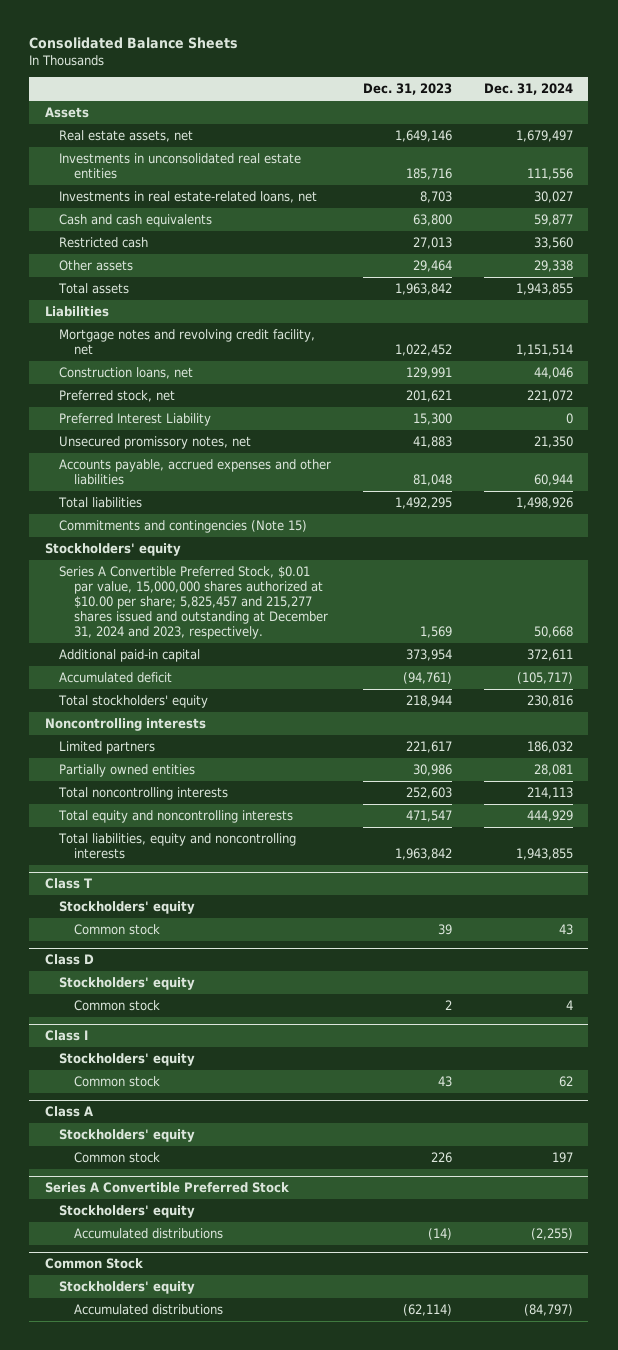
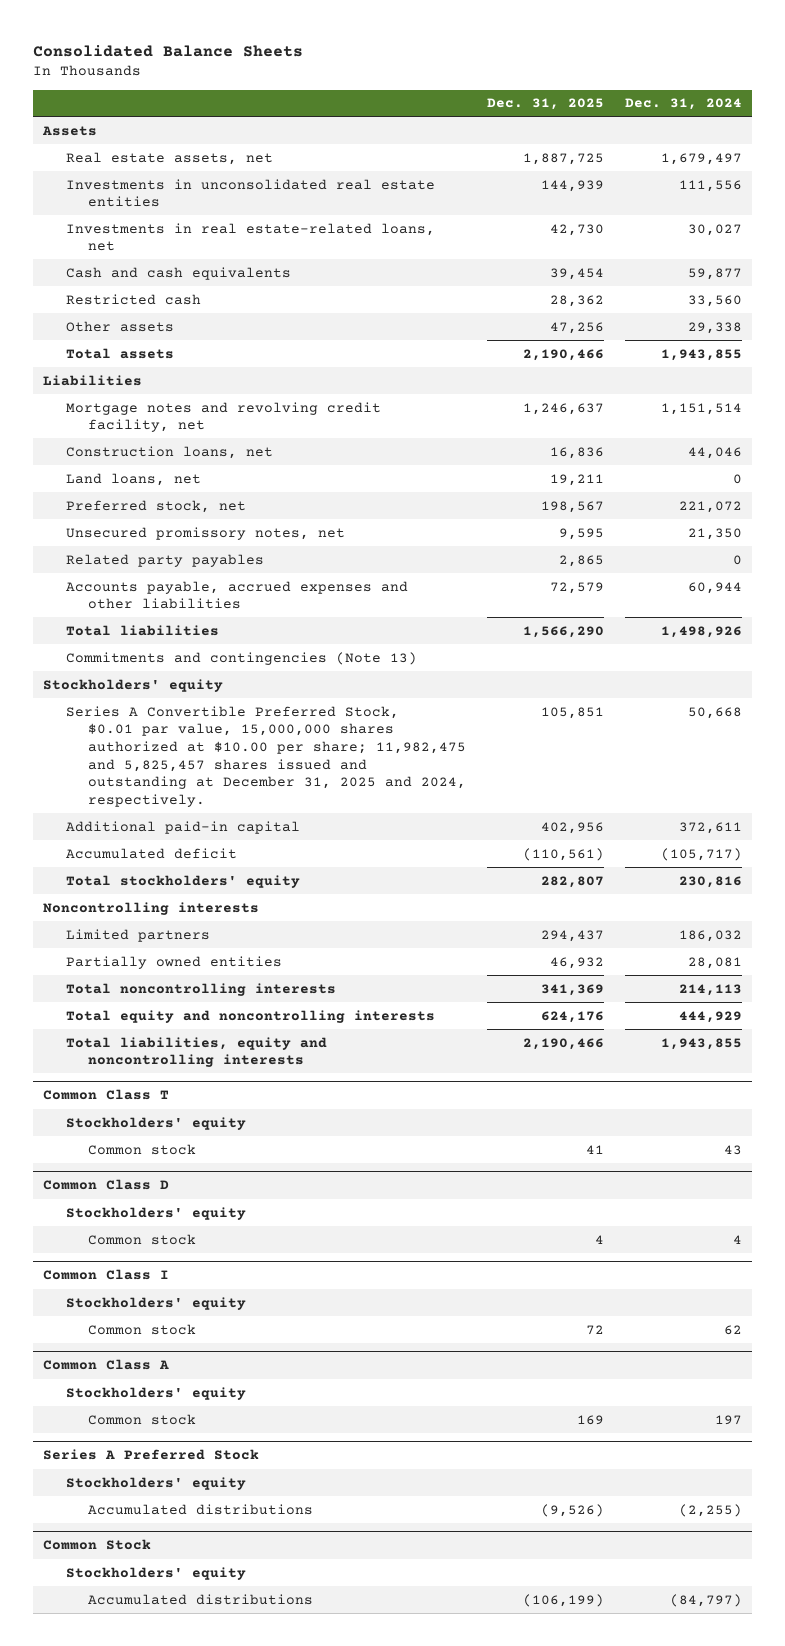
- | Dec. 31, 2023 | Dec. 31, 2024
+ | Dec. 31, 2025 | Dec. 31, 2024
+ Land loans, net | 19,211 | 0
- Preferred Interest Liability | 15,300 | 0
+ Related party payables | 2,865 | 0
- Commitments and contingencies (Note 15)
+ Commitments and contingencies (Note 13)
- Series A Convertible Preferred Stock, $0.01 par value, 15,000,000 shares authorized at $10.00 per share; 5,825,457 and 215,277 shares issued and outstanding at December 31, 2024 and 2023, respectively. | 1,569 | 50,668
+ Series A Convertible Preferred Stock, $0.01 par value, 15,000,000 shares authorized at $10.00 per share; 11,982,475 and 5,825,457 shares issued and outstanding at December 31, 2025 and 2024, respectively. | 105,851 | 50,668
- Class T
+ Common Class T
- Class D
+ Common Class D
- Class I
+ Common Class I
- Class A
+ Common Class A
- Series A Convertible Preferred Stock
+ Series A Preferred Stock

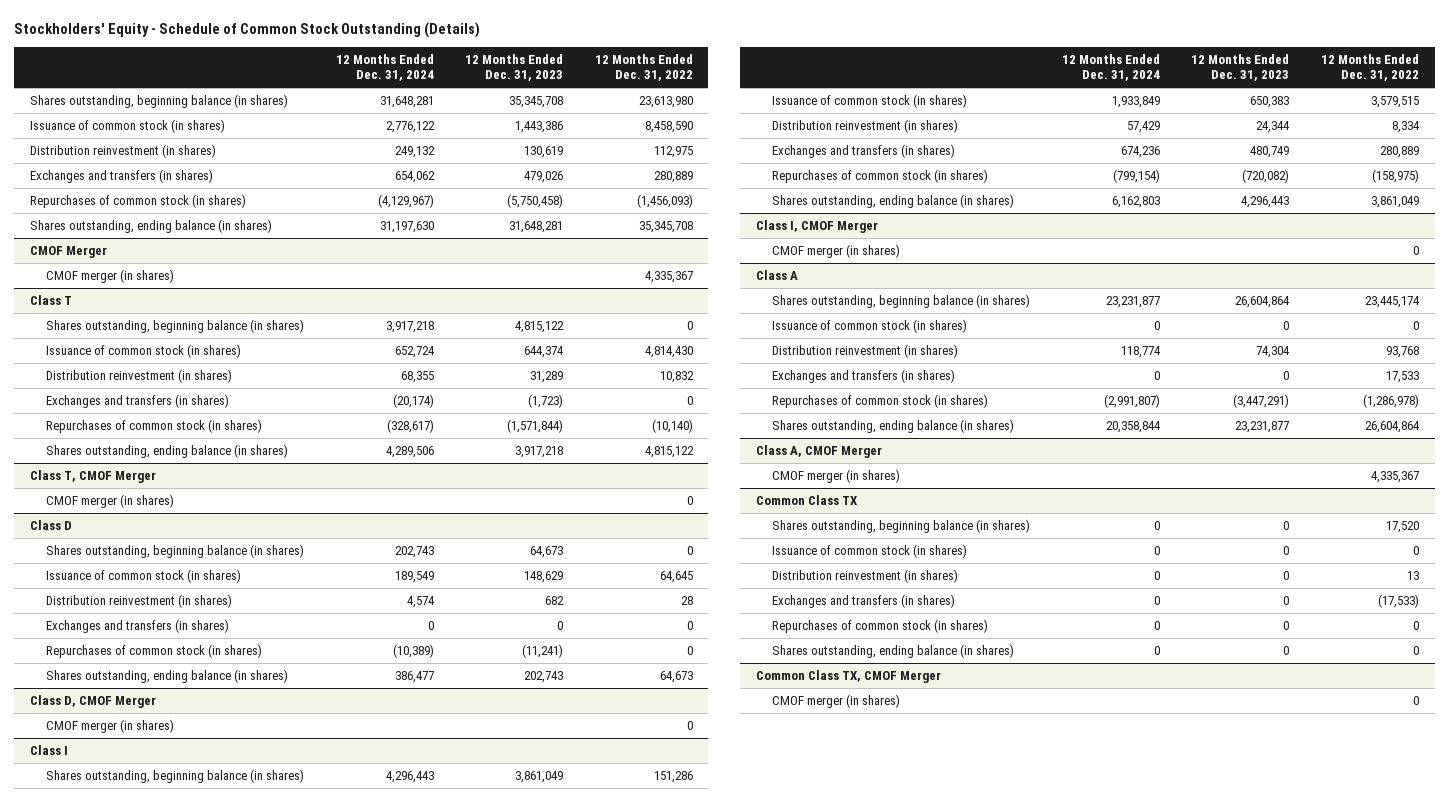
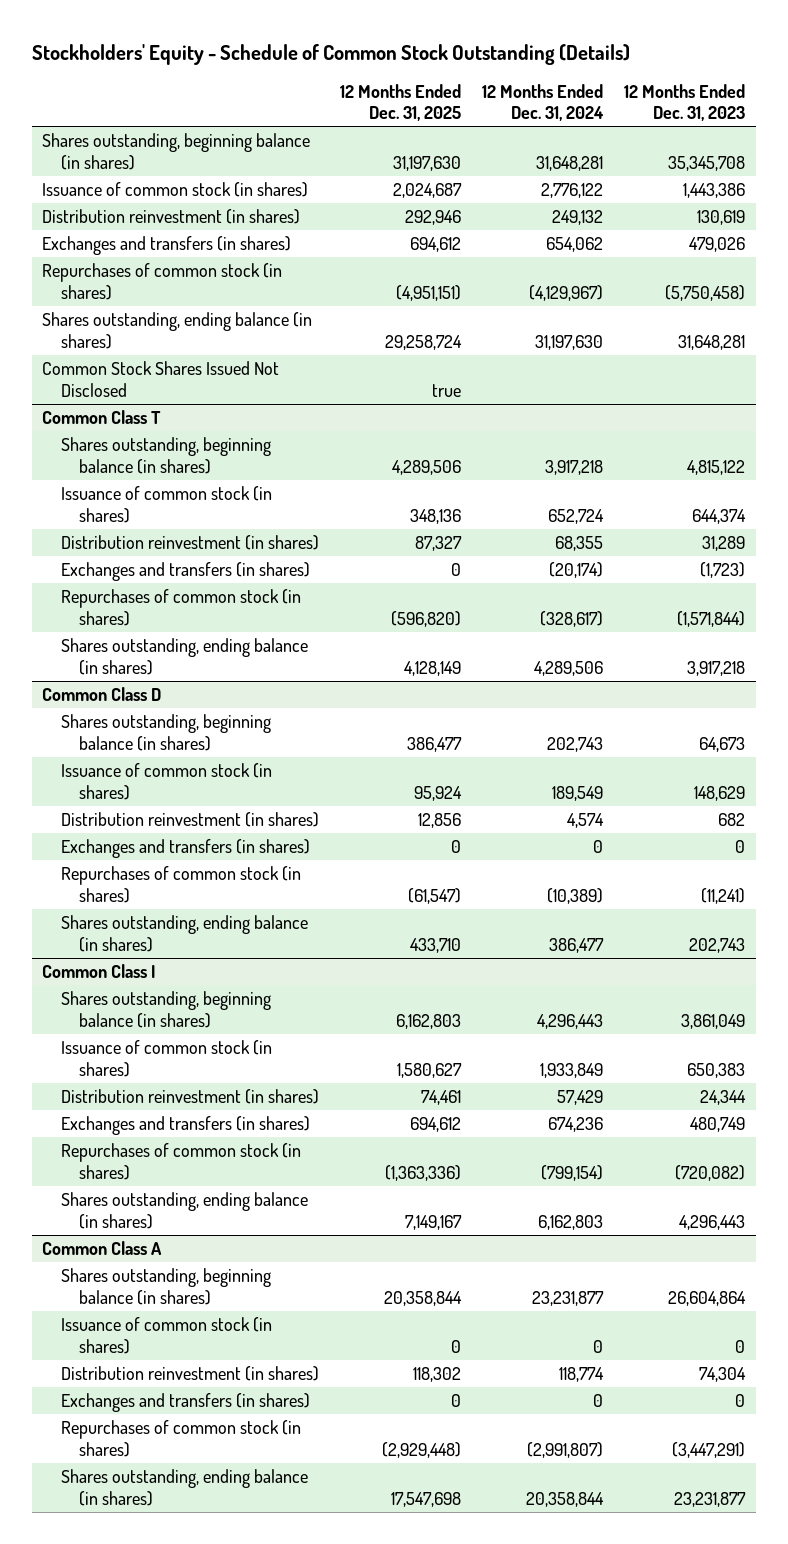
- | 12 Months Ended Dec. 31, 2024 | 12 Months Ended Dec. 31, 2023 | 12 Months Ended Dec. 31, 2022
+ | 12 Months Ended Dec. 31, 2025 | 12 Months Ended Dec. 31, 2024 | 12 Months Ended Dec. 31, 2023
- CMOF Merger
- CMOF merger (in shares) | | | 4,335,367
- Class T
+ Common Stock Shares Issued Not Disclosed | true | |
+ Common Class T
- Class T, CMOF Merger
- CMOF merger (in shares) | | | 0
- Class D
+ Common Class D
- Class D, CMOF Merger
- CMOF merger (in shares) | | | 0
- Class I
+ Common Class I
- Class I, CMOF Merger
- CMOF merger (in shares) | | | 0
- Class A
+ Common Class A
- Class A, CMOF Merger
- CMOF merger (in shares) | | | 4,335,367
- Common Class TX
- Shares outstanding, beginning balance (in shares) | 0 | 0 | 17,520
- Issuance of common stock (in shares) | 0 | 0 | 0
- Distribution reinvestment (in shares) | 0 | 0 | 13
- Exchanges and transfers (in shares) | 0 | 0 | (17,533)
- Repurchases of common stock (in shares) | 0 | 0 | 0
- Shares outstanding, ending balance (in shares) | 0 | 0 | 0
- Common Class TX, CMOF Merger
- CMOF merger (in shares) | | | 0

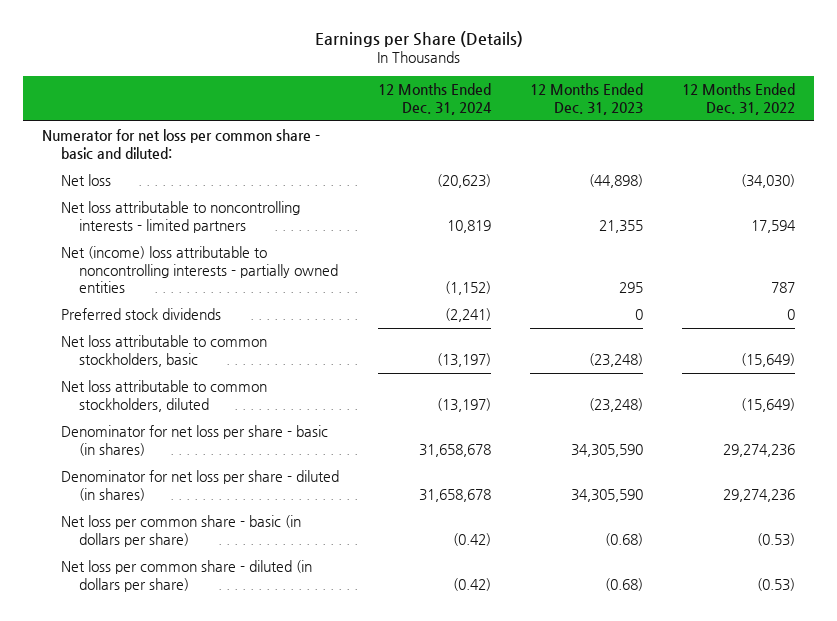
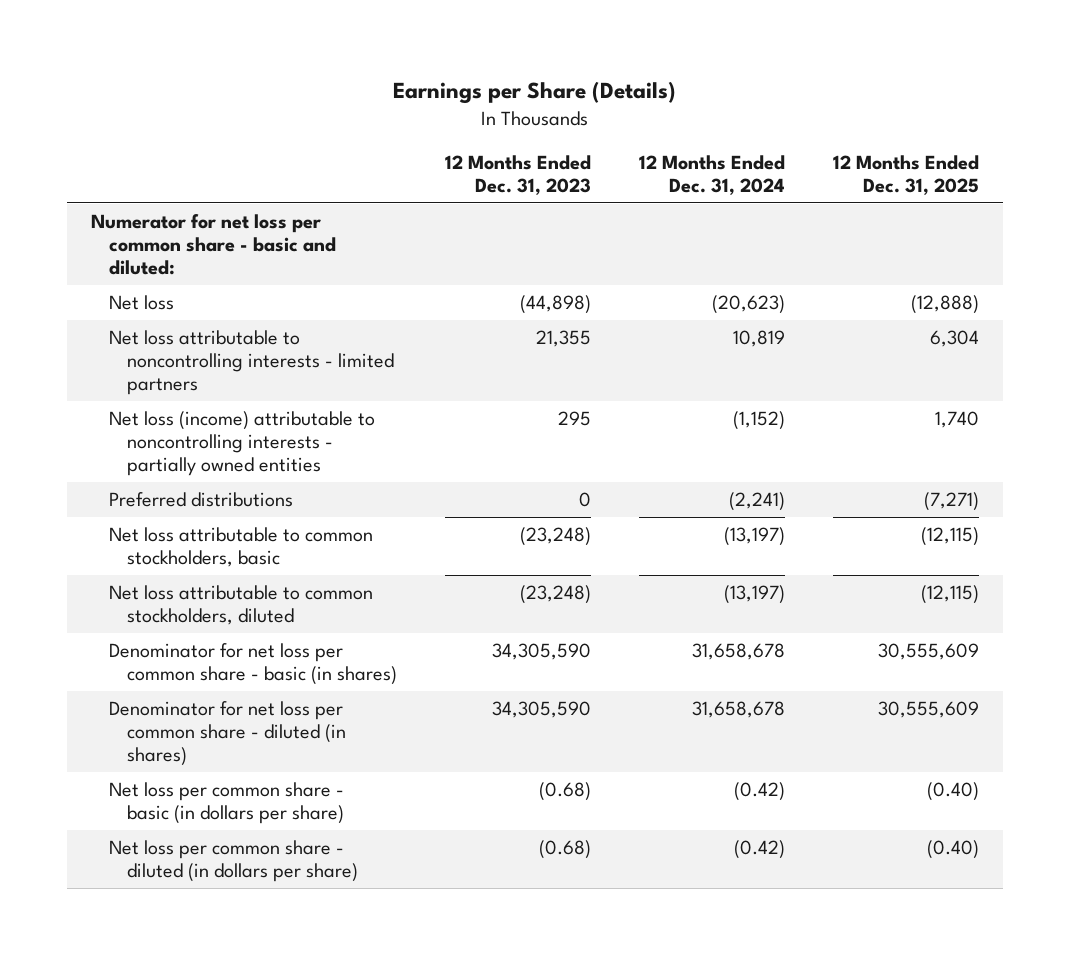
- | 12 Months Ended Dec. 31, 2024 | 12 Months Ended Dec. 31, 2023 | 12 Months Ended Dec. 31, 2022
+ | 12 Months Ended Dec. 31, 2023 | 12 Months Ended Dec. 31, 2024 | 12 Months Ended Dec. 31, 2025
- Net (income) loss attributable to noncontrolling interests - partially owned entities | (1,152) | 295 | 787
- Preferred stock dividends | (2,241) | 0 | 0
+ Net loss (income) attributable to noncontrolling interests - partially owned entities | 295 | (1,152) | 1,740
+ Preferred distributions | 0 | (2,241) | (7,271)
- Denominator for net loss per share - basic (in shares) | 31,658,678 | 34,305,590 | 29,274,236
- Denominator for net loss per share - diluted (in shares) | 31,658,678 | 34,305,590 | 29,274,236
+ Denominator for net loss per common share - basic (in shares) | 34,305,590 | 31,658,678 | 30,555,609
+ Denominator for net loss per common share - diluted (in shares) | 34,305,590 | 31,658,678 | 30,555,609

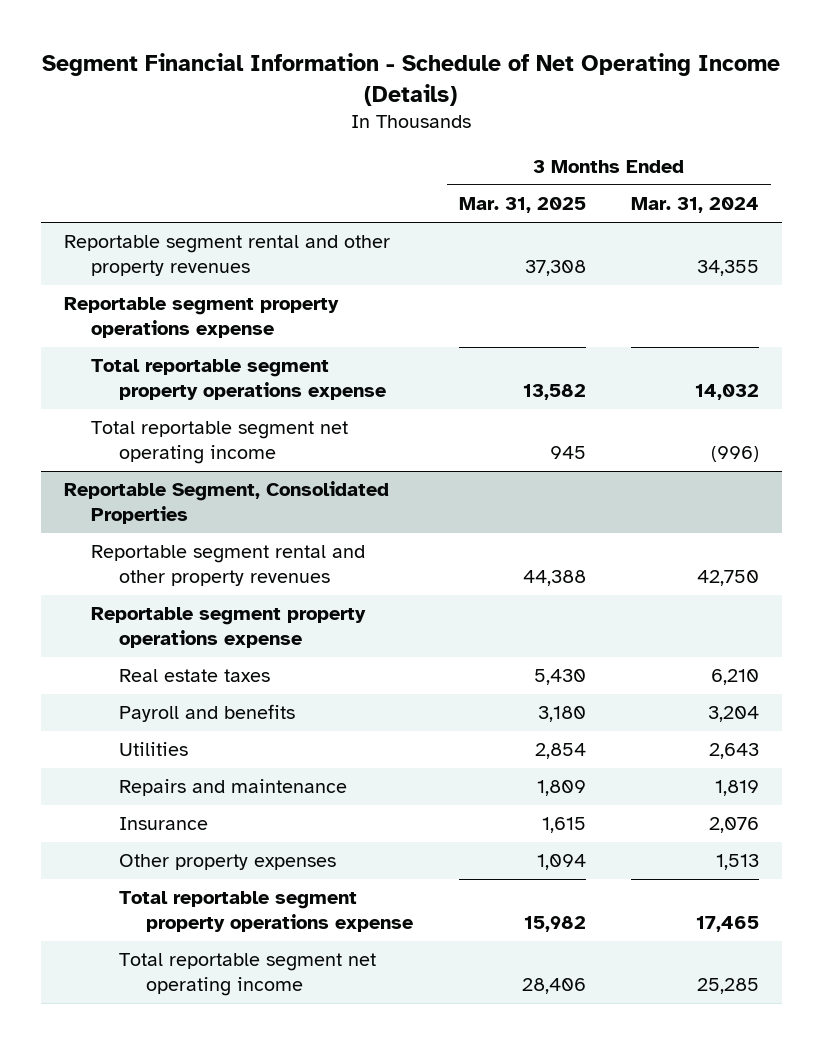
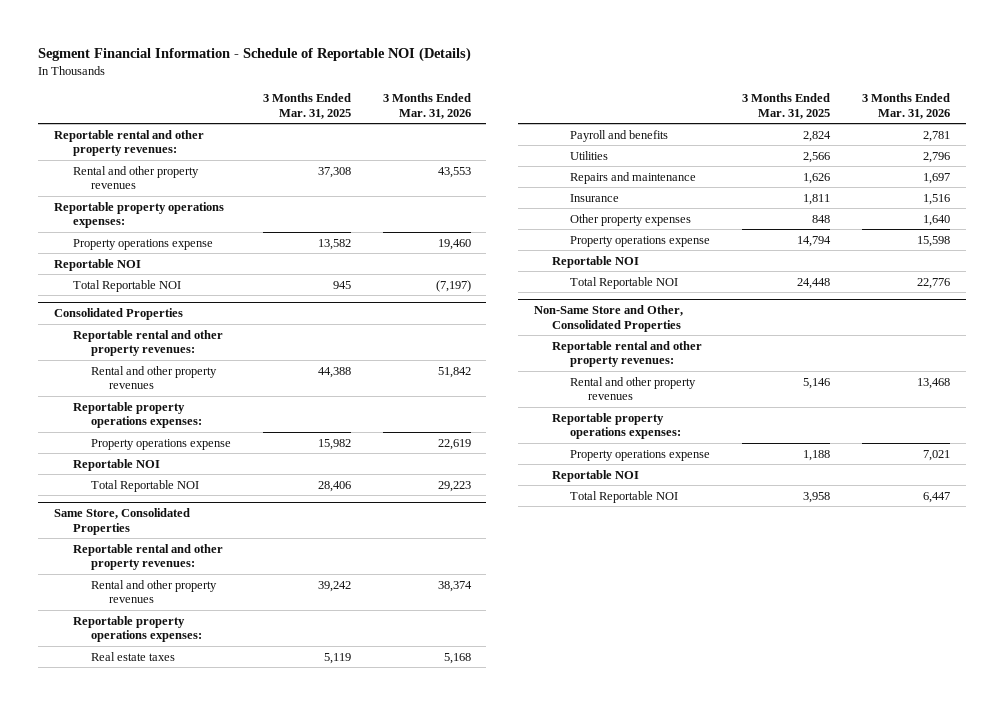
- Segment Financial Information - Schedule of Net Operating Income (Details)
+ Segment Financial Information - Schedule of Reportable NOI (Details)
- | 3 Months Ended Mar. 31, 2025 | 3 Months Ended Mar. 31, 2024
+ | 3 Months Ended Mar. 31, 2025 | 3 Months Ended Mar. 31, 2026
- Reportable segment rental and other property revenues | 37,308 | 34,355
- Reportable segment property operations expense
- Total reportable segment property operations expense | 13,582 | 14,032
- Total reportable segment net operating income | 945 | (996)
- Reportable Segment, Consolidated Properties
- Reportable segment rental and other property revenues | 44,388 | 42,750
- Reportable segment property operations expense
- Real estate taxes | 5,430 | 6,210
- Payroll and benefits | 3,180 | 3,204
- Utilities | 2,854 | 2,643
- Repairs and maintenance | 1,809 | 1,819
- Insurance | 1,615 | 2,076
- Other property expenses | 1,094 | 1,513
- Total reportable segment property operations expense | 15,982 | 17,465
- Total reportable segment net operating income | 28,406 | 25,285
+ Reportable rental and other property revenues:
+ Rental and other property revenues | 37,308 | 43,553
+ Reportable property operations expenses:
+ Property operations expense | 13,582 | 19,460
+ Reportable NOI
+ Total Reportable NOI | 945 | (7,197)
+ Consolidated Properties
+ Reportable rental and other property revenues:
+ Rental and other property revenues | 44,388 | 51,842
+ Reportable property operations expenses:
+ Property operations expense | 15,982 | 22,619
+ Reportable NOI
+ Total Reportable NOI | 28,406 | 29,223
+ Same Store, Consolidated Properties
+ Reportable rental and other property revenues:
+ Rental and other property revenues | 39,242 | 38,374
+ Reportable property operations expenses:
+ Real estate taxes | 5,119 | 5,168
+ Payroll and benefits | 2,824 | 2,781
+ Utilities | 2,566 | 2,796
+ Repairs and maintenance | 1,626 | 1,697
+ Insurance | 1,811 | 1,516
+ Other property expenses | 848 | 1,640
+ Property operations expense | 14,794 | 15,598
+ Reportable NOI
+ Total Reportable NOI | 24,448 | 22,776
+ Non-Same Store and Other, Consolidated Properties
+ Reportable rental and other property revenues:
+ Rental and other property revenues | 5,146 | 13,468
+ Reportable property operations expenses:
+ Property operations expense | 1,188 | 7,021
+ Reportable NOI
+ Total Reportable NOI | 3,958 | 6,447

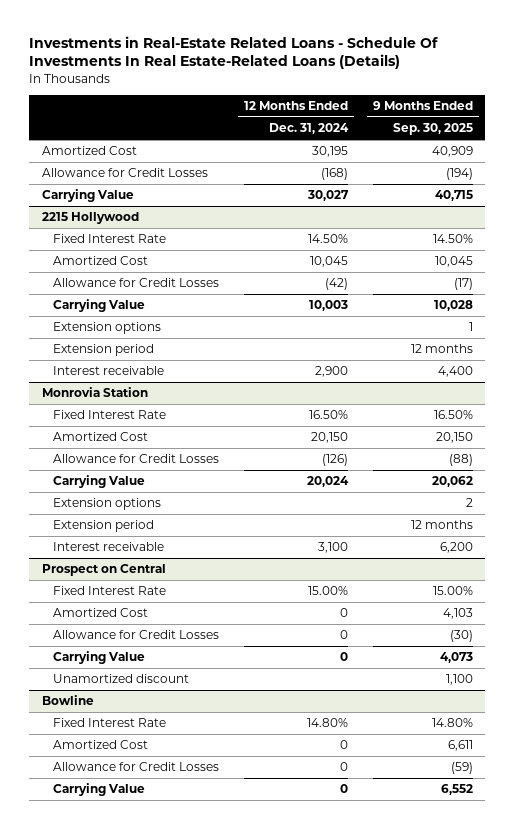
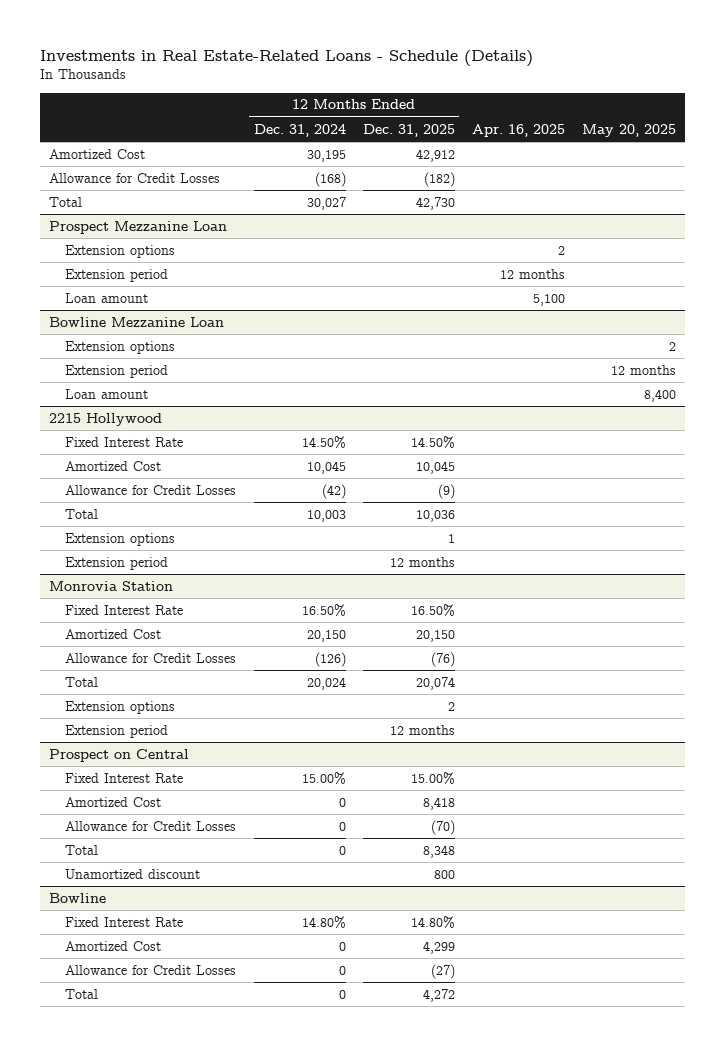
- Investments in Real-Estate Related Loans - Schedule Of Investments In Real Estate-Related Loans (Details)
+ Investments in Real Estate-Related Loans - Schedule (Details)
- | 12 Months Ended Dec. 31, 2024 | 9 Months Ended Sep. 30, 2025
+ | 12 Months Ended Dec. 31, 2024 | 12 Months Ended Dec. 31, 2025 | Apr. 16, 2025 | May 20, 2025
- Carrying Value | 30,027 | 40,715
+ Total | 30,027 | 42,730 | |
+ Prospect Mezzanine Loan
+ Extension options | | | 2 |
+ Extension period | | | 12 months |
+ Loan amount | | | 5,100 |
+ Bowline Mezzanine Loan
+ Extension options | | | | 2
+ Extension period | | | | 12 months
+ Loan amount | | | | 8,400
@ 2215 Hollywood
- Carrying Value | 10,003 | 10,028
+ Total | 10,003 | 10,036 | |
- Interest receivable | 2,900 | 4,400
@ Monrovia Station
- Carrying Value | 20,024 | 20,062
+ Total | 20,024 | 20,074 | |
- Interest receivable | 3,100 | 6,200
@ Prospect on Central
- Carrying Value | 0 | 4,073
+ Total | 0 | 8,348 | |
@ Bowline
- Carrying Value | 0 | 6,552
+ Total | 0 | 4,272 | |

